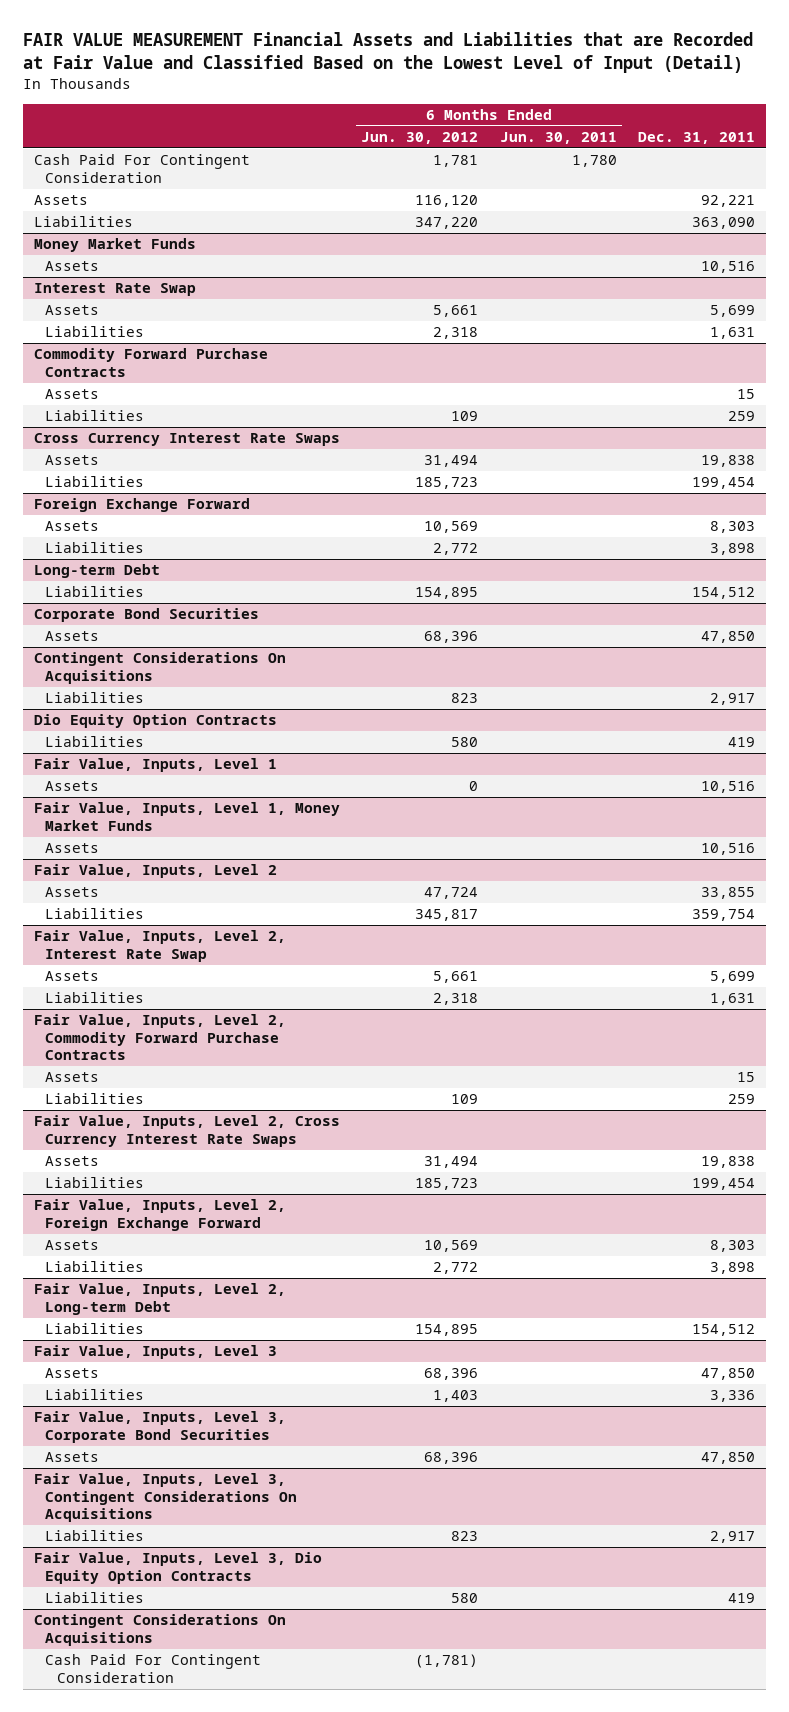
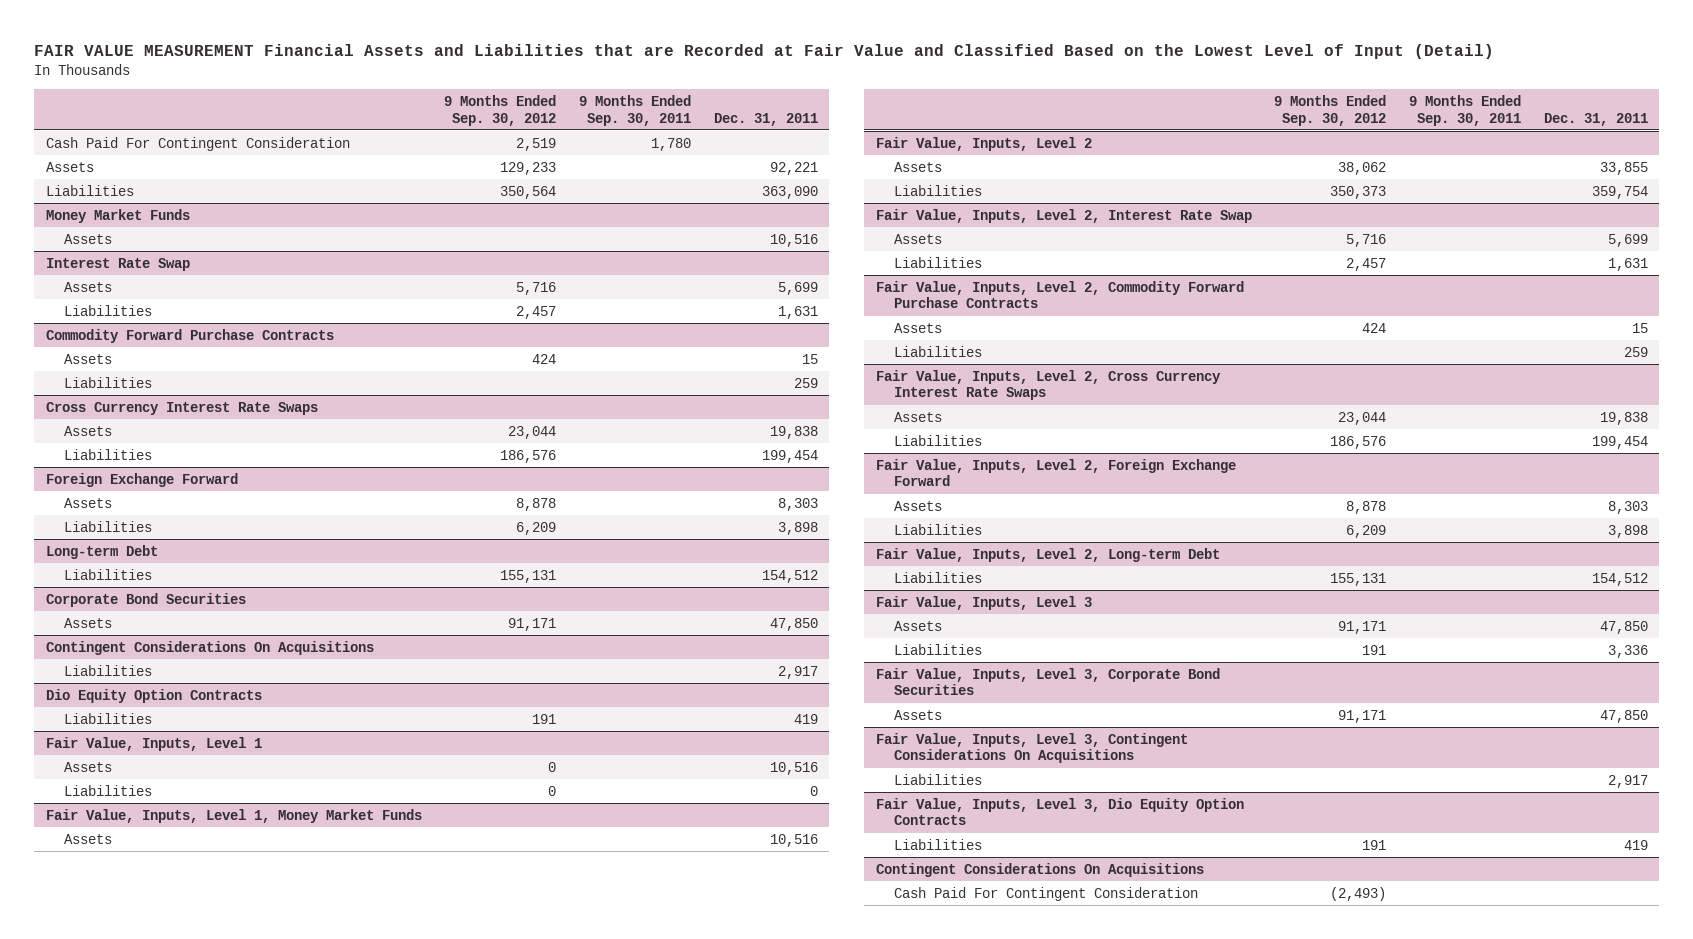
- | 6 Months Ended Jun. 30, 2012 | 6 Months Ended Jun. 30, 2011 | Dec. 31, 2011
+ | 9 Months Ended Sep. 30, 2012 | 9 Months Ended Sep. 30, 2011 | Dec. 31, 2011
@ Fair Value, Inputs, Level 1
+ Liabilities | 0 | | 0

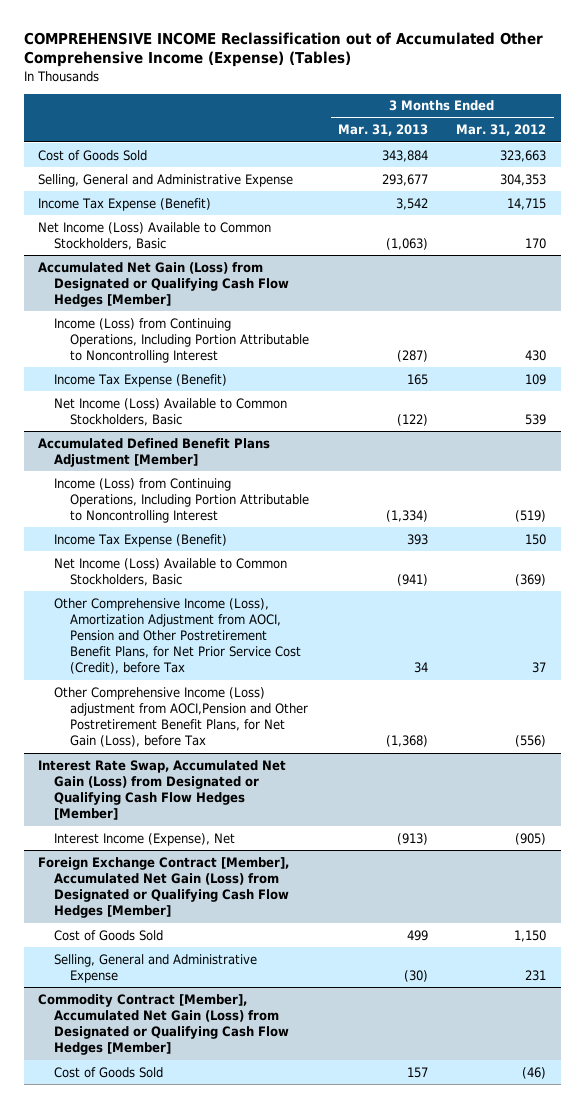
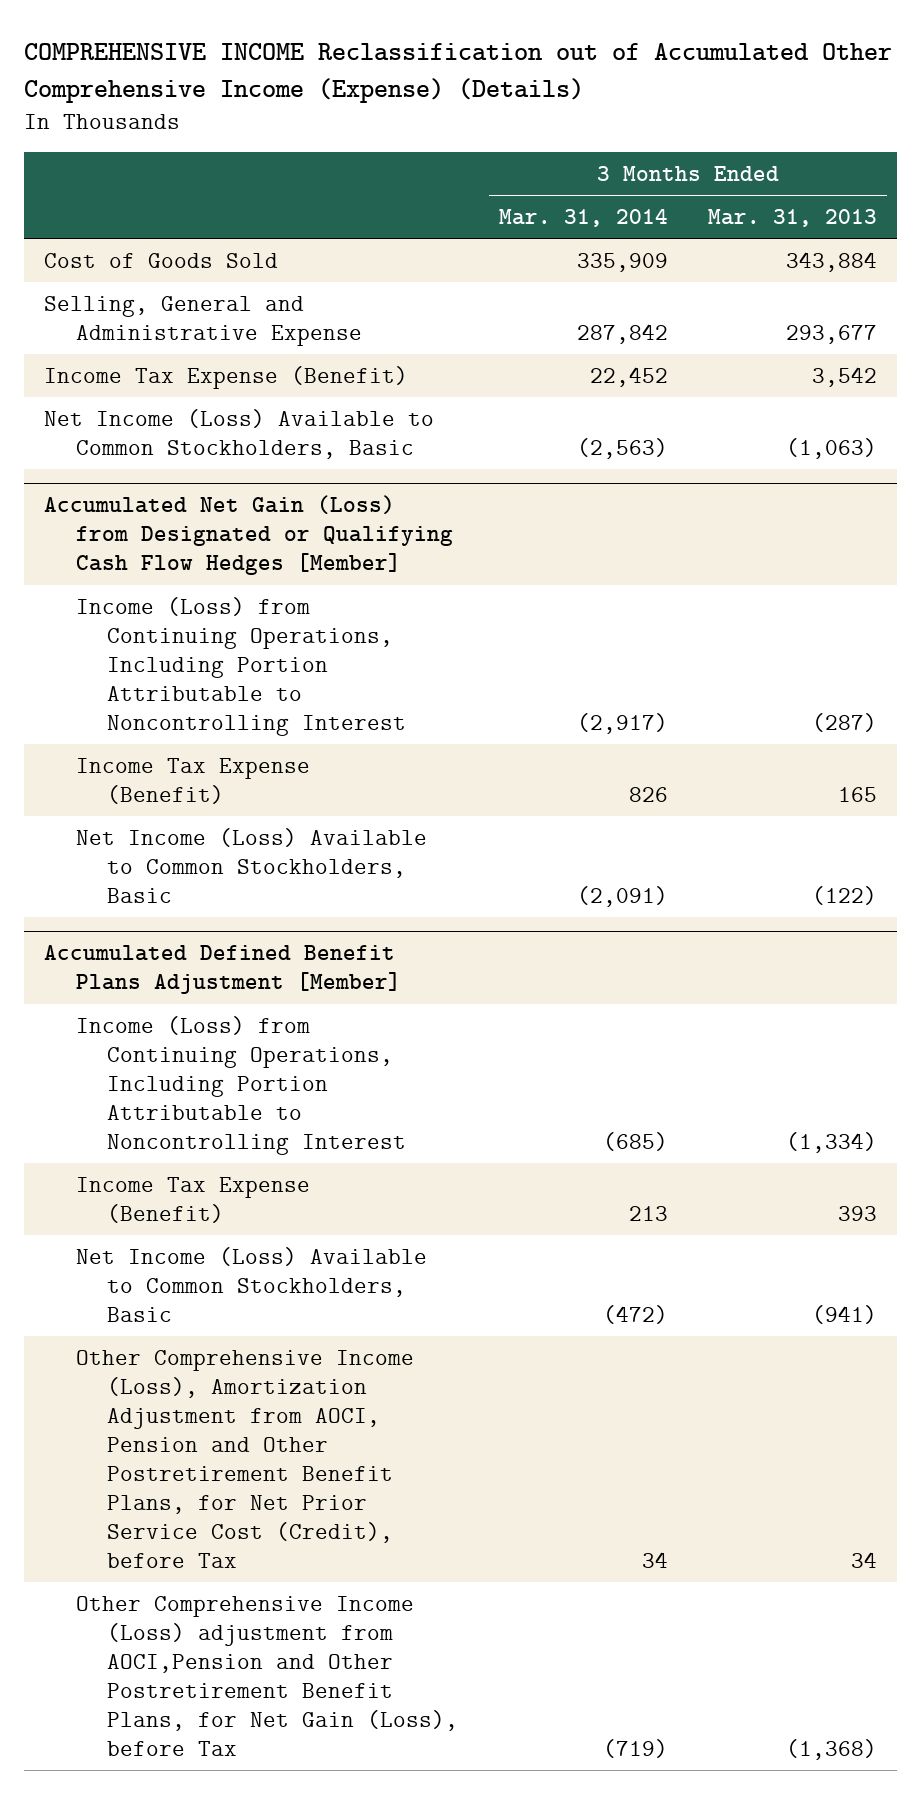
- COMPREHENSIVE INCOME Reclassification out of Accumulated Other Comprehensive Income (Expense) (Tables)
+ COMPREHENSIVE INCOME Reclassification out of Accumulated Other Comprehensive Income (Expense) (Details)
- | 3 Months Ended Mar. 31, 2013 | 3 Months Ended Mar. 31, 2012
+ | 3 Months Ended Mar. 31, 2014 | 3 Months Ended Mar. 31, 2013
- Interest Rate Swap, Accumulated Net Gain (Loss) from Designated or Qualifying Cash Flow Hedges [Member]
- Interest Income (Expense), Net | (913) | (905)
- Foreign Exchange Contract [Member], Accumulated Net Gain (Loss) from Designated or Qualifying Cash Flow Hedges [Member]
- Cost of Goods Sold | 499 | 1,150
- Selling, General and Administrative Expense | (30) | 231
- Commodity Contract [Member], Accumulated Net Gain (Loss) from Designated or Qualifying Cash Flow Hedges [Member]
- Cost of Goods Sold | 157 | (46)

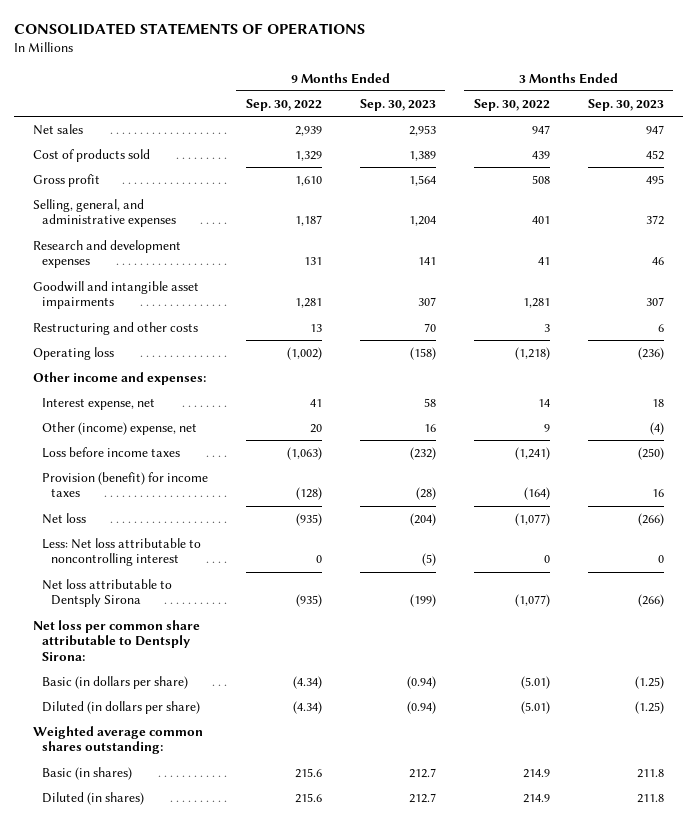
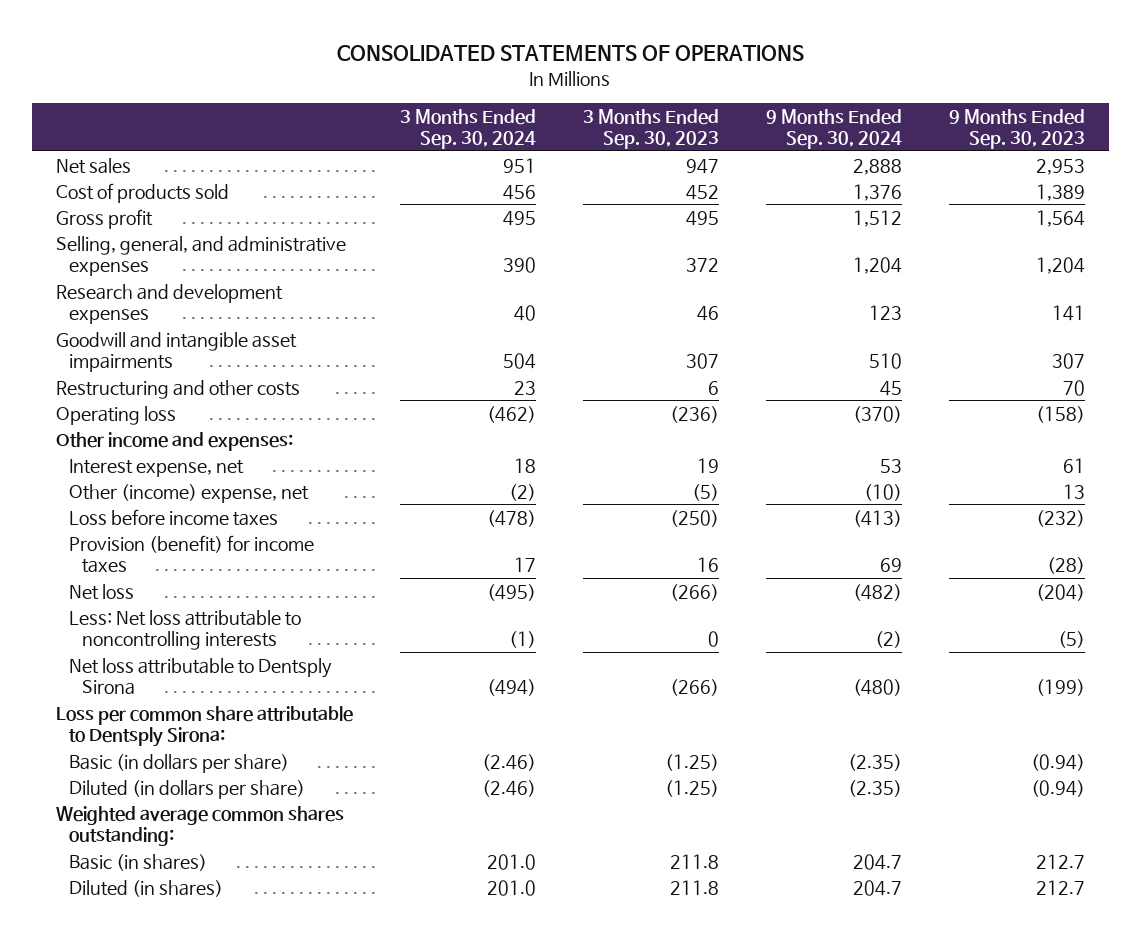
- | 9 Months Ended Sep. 30, 2022 | 9 Months Ended Sep. 30, 2023 | 3 Months Ended Sep. 30, 2022 | 3 Months Ended Sep. 30, 2023
+ | 3 Months Ended Sep. 30, 2024 | 3 Months Ended Sep. 30, 2023 | 9 Months Ended Sep. 30, 2024 | 9 Months Ended Sep. 30, 2023
- Interest expense, net | 41 | 58 | 14 | 18
- Other (income) expense, net | 20 | 16 | 9 | (4)
+ Interest expense, net | 18 | 19 | 53 | 61
+ Other (income) expense, net | (2) | (5) | (10) | 13
- Less: Net loss attributable to noncontrolling interest | 0 | (5) | 0 | 0
+ Less: Net loss attributable to noncontrolling interests | (1) | 0 | (2) | (5)
- Net loss per common share attributable to Dentsply Sirona:
+ Loss per common share attributable to Dentsply Sirona:

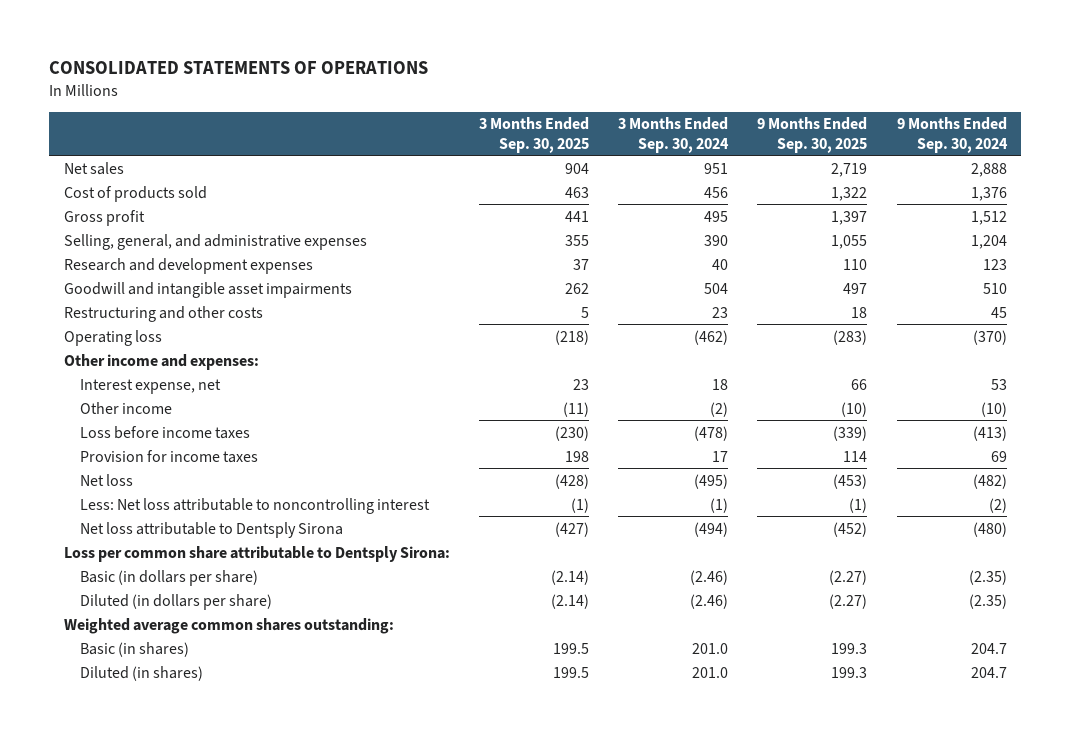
- | 3 Months Ended Sep. 30, 2024 | 3 Months Ended Sep. 30, 2023 | 9 Months Ended Sep. 30, 2024 | 9 Months Ended Sep. 30, 2023
+ | 3 Months Ended Sep. 30, 2025 | 3 Months Ended Sep. 30, 2024 | 9 Months Ended Sep. 30, 2025 | 9 Months Ended Sep. 30, 2024
- Other (income) expense, net | (2) | (5) | (10) | 13
+ Other income | (11) | (2) | (10) | (10)
- Provision (benefit) for income taxes | 17 | 16 | 69 | (28)
+ Provision for income taxes | 198 | 17 | 114 | 69
- Less: Net loss attributable to noncontrolling interests | (1) | 0 | (2) | (5)
+ Less: Net loss attributable to noncontrolling interest | (1) | (1) | (1) | (2)

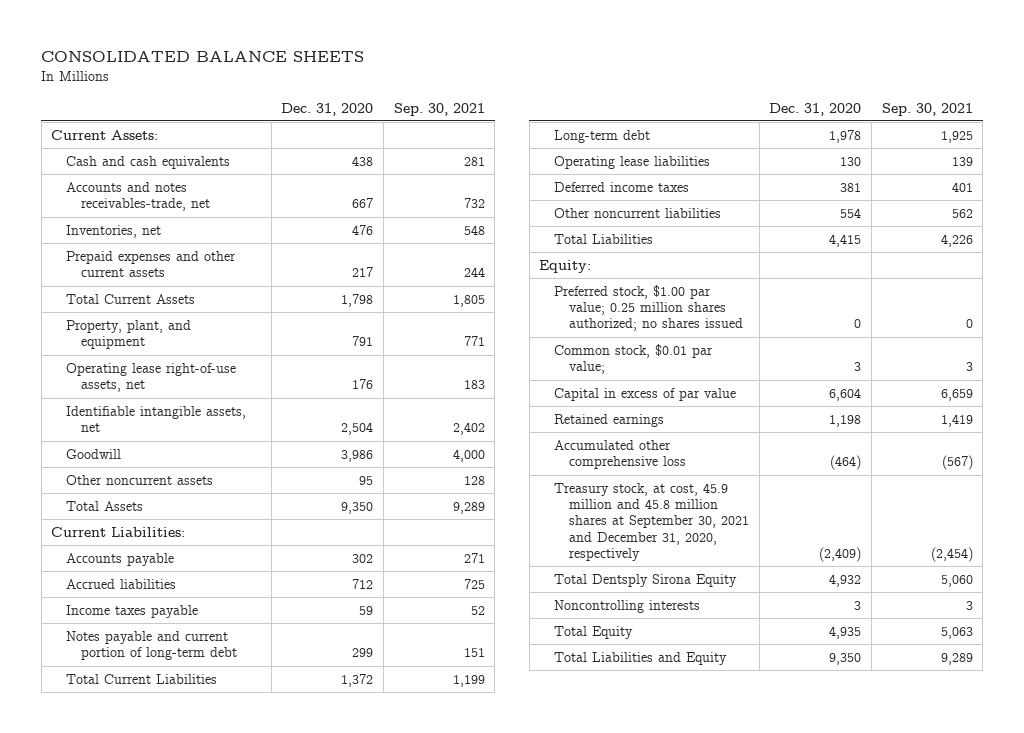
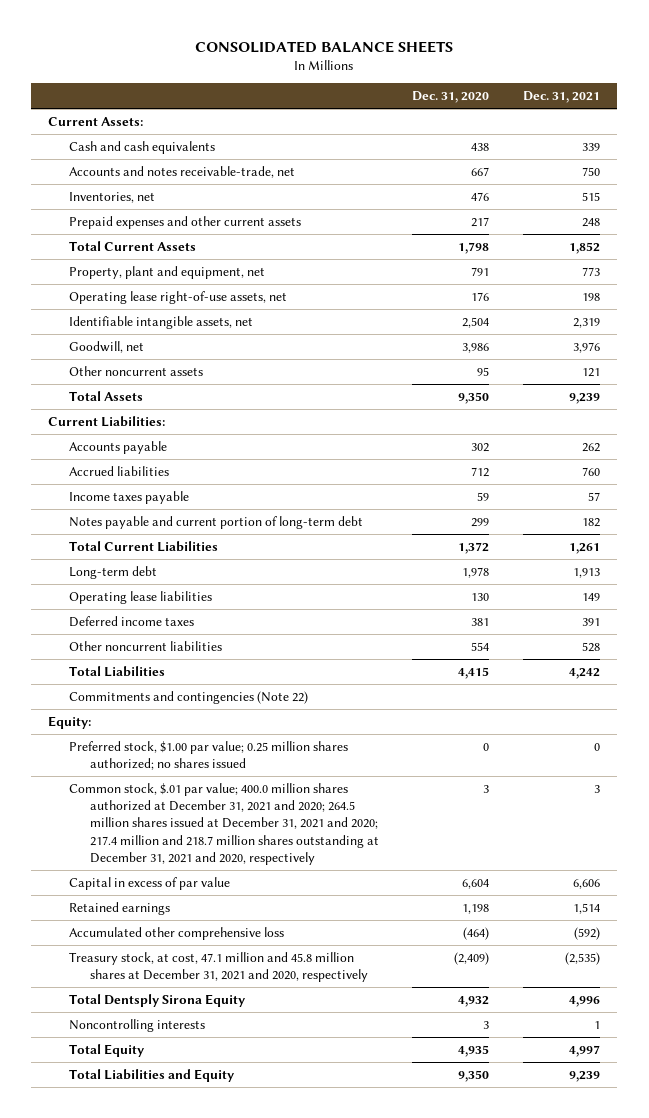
- | Dec. 31, 2020 | Sep. 30, 2021
+ | Dec. 31, 2020 | Dec. 31, 2021
- Accounts and notes receivables-trade, net | 667 | 732
+ Accounts and notes receivable-trade, net | 667 | 750
- Property, plant, and equipment | 791 | 771
+ Property, plant and equipment, net | 791 | 773
- Goodwill | 3,986 | 4,000
+ Goodwill, net | 3,986 | 3,976
+ Commitments and contingencies (Note 22)
- Common stock, $0.01 par value; | 3 | 3
+ Common stock, $.01 par value; 400.0 million shares authorized at December 31, 2021 and 2020; 264.5 million shares issued at December 31, 2021 and 2020; 217.4 million and 218.7 million shares outstanding at December 31, 2021 and 2020, respectively | 3 | 3
- Treasury stock, at cost, 45.9 million and 45.8 million shares at September 30, 2021 and December 31, 2020, respectively | (2,409) | (2,454)
+ Treasury stock, at cost, 47.1 million and 45.8 million shares at December 31, 2021 and 2020, respectively | (2,409) | (2,535)

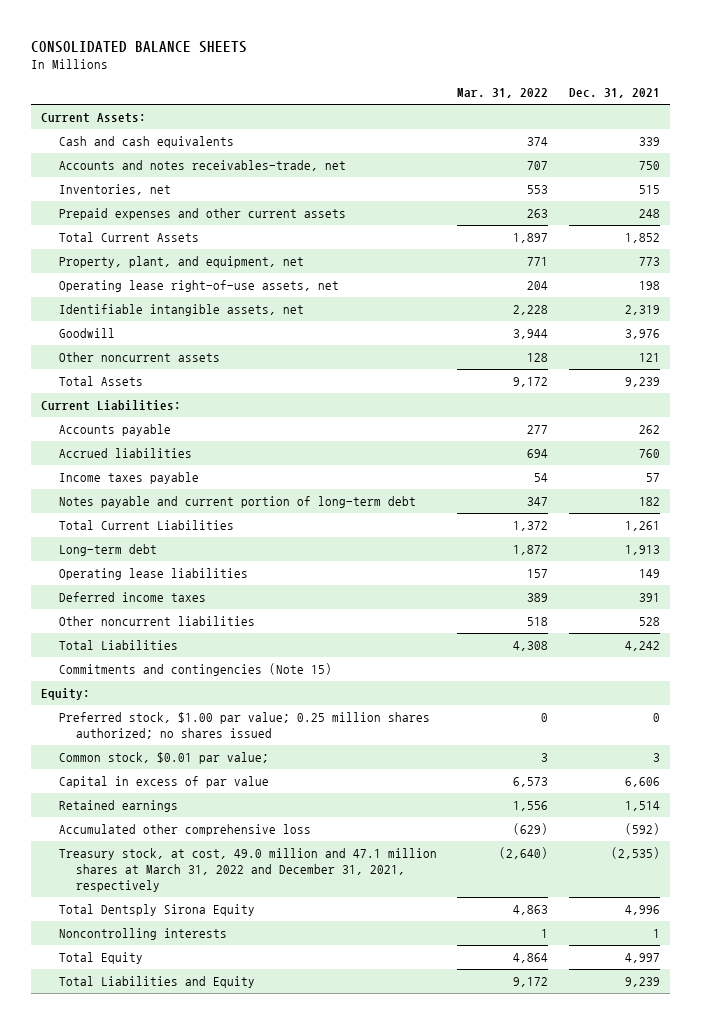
- | Dec. 31, 2020 | Dec. 31, 2021
+ | Mar. 31, 2022 | Dec. 31, 2021
- Accounts and notes receivable-trade, net | 667 | 750
+ Accounts and notes receivables-trade, net | 707 | 750
- Property, plant and equipment, net | 791 | 773
+ Property, plant, and equipment, net | 771 | 773
- Goodwill, net | 3,986 | 3,976
+ Goodwill | 3,944 | 3,976
- Commitments and contingencies (Note 22)
+ Commitments and contingencies (Note 15)
- Common stock, $.01 par value; 400.0 million shares authorized at December 31, 2021 and 2020; 264.5 million shares issued at December 31, 2021 and 2020; 217.4 million and 218.7 million shares outstanding at December 31, 2021 and 2020, respectively | 3 | 3
+ Common stock, $0.01 par value; | 3 | 3
- Treasury stock, at cost, 47.1 million and 45.8 million shares at December 31, 2021 and 2020, respectively | (2,409) | (2,535)
+ Treasury stock, at cost, 49.0 million and 47.1 million shares at March 31, 2022 and December 31, 2021, respectively | (2,640) | (2,535)

